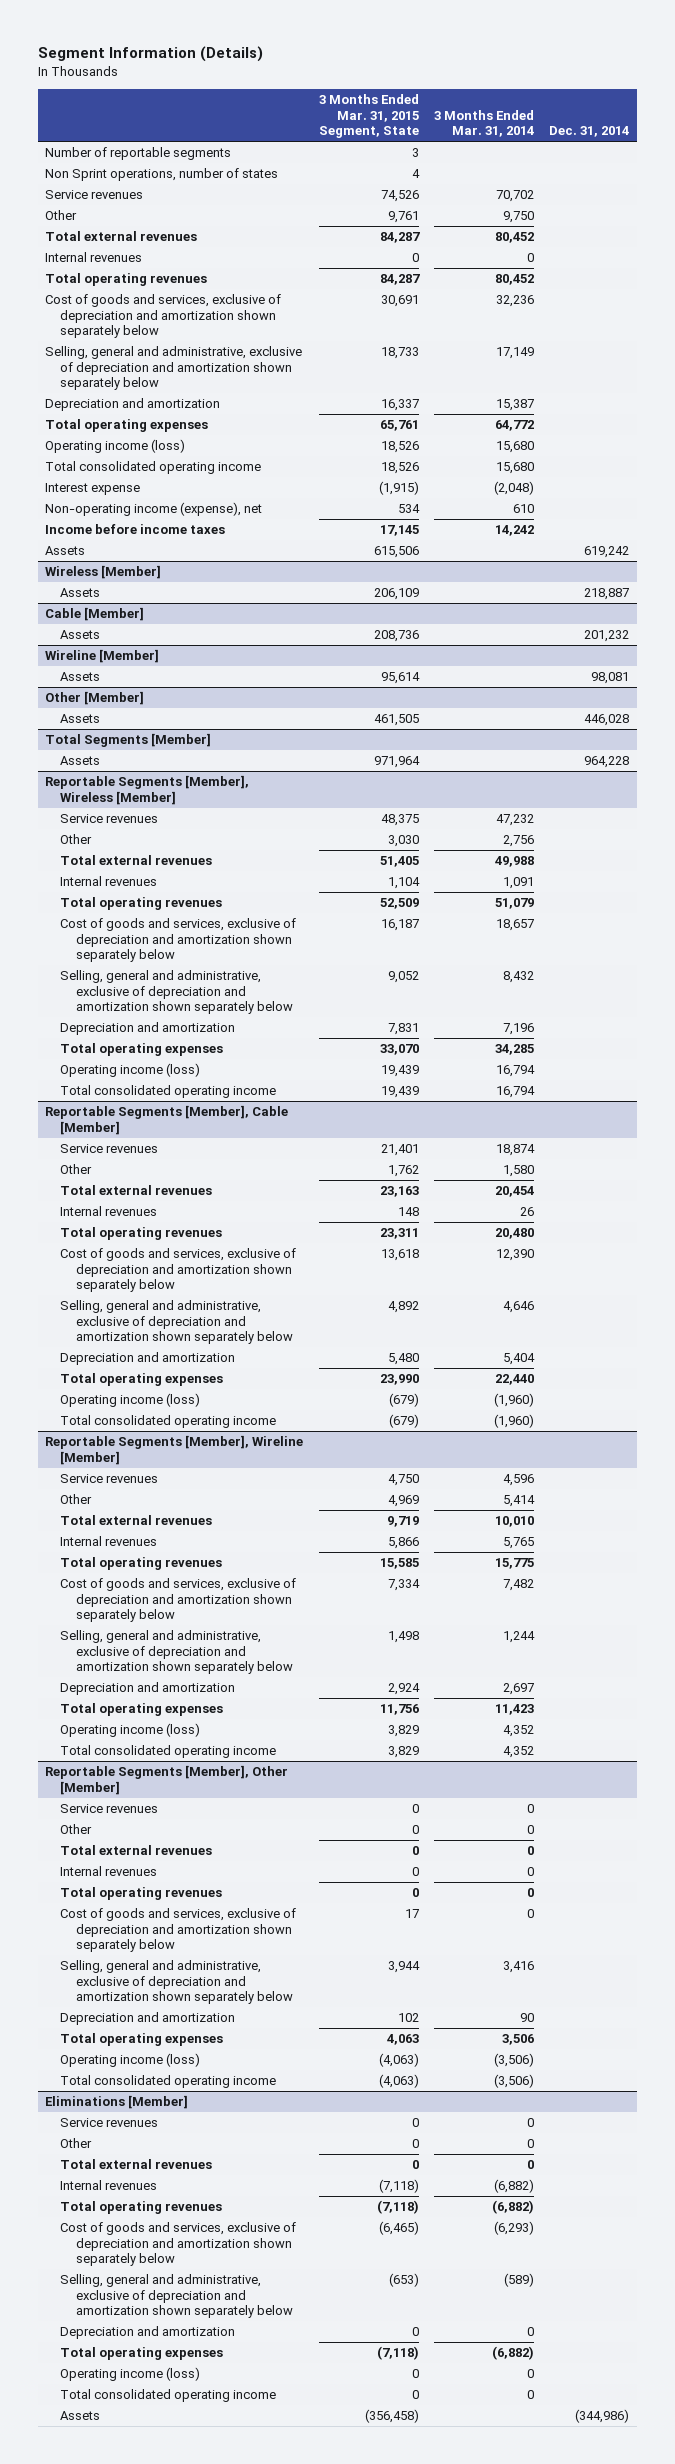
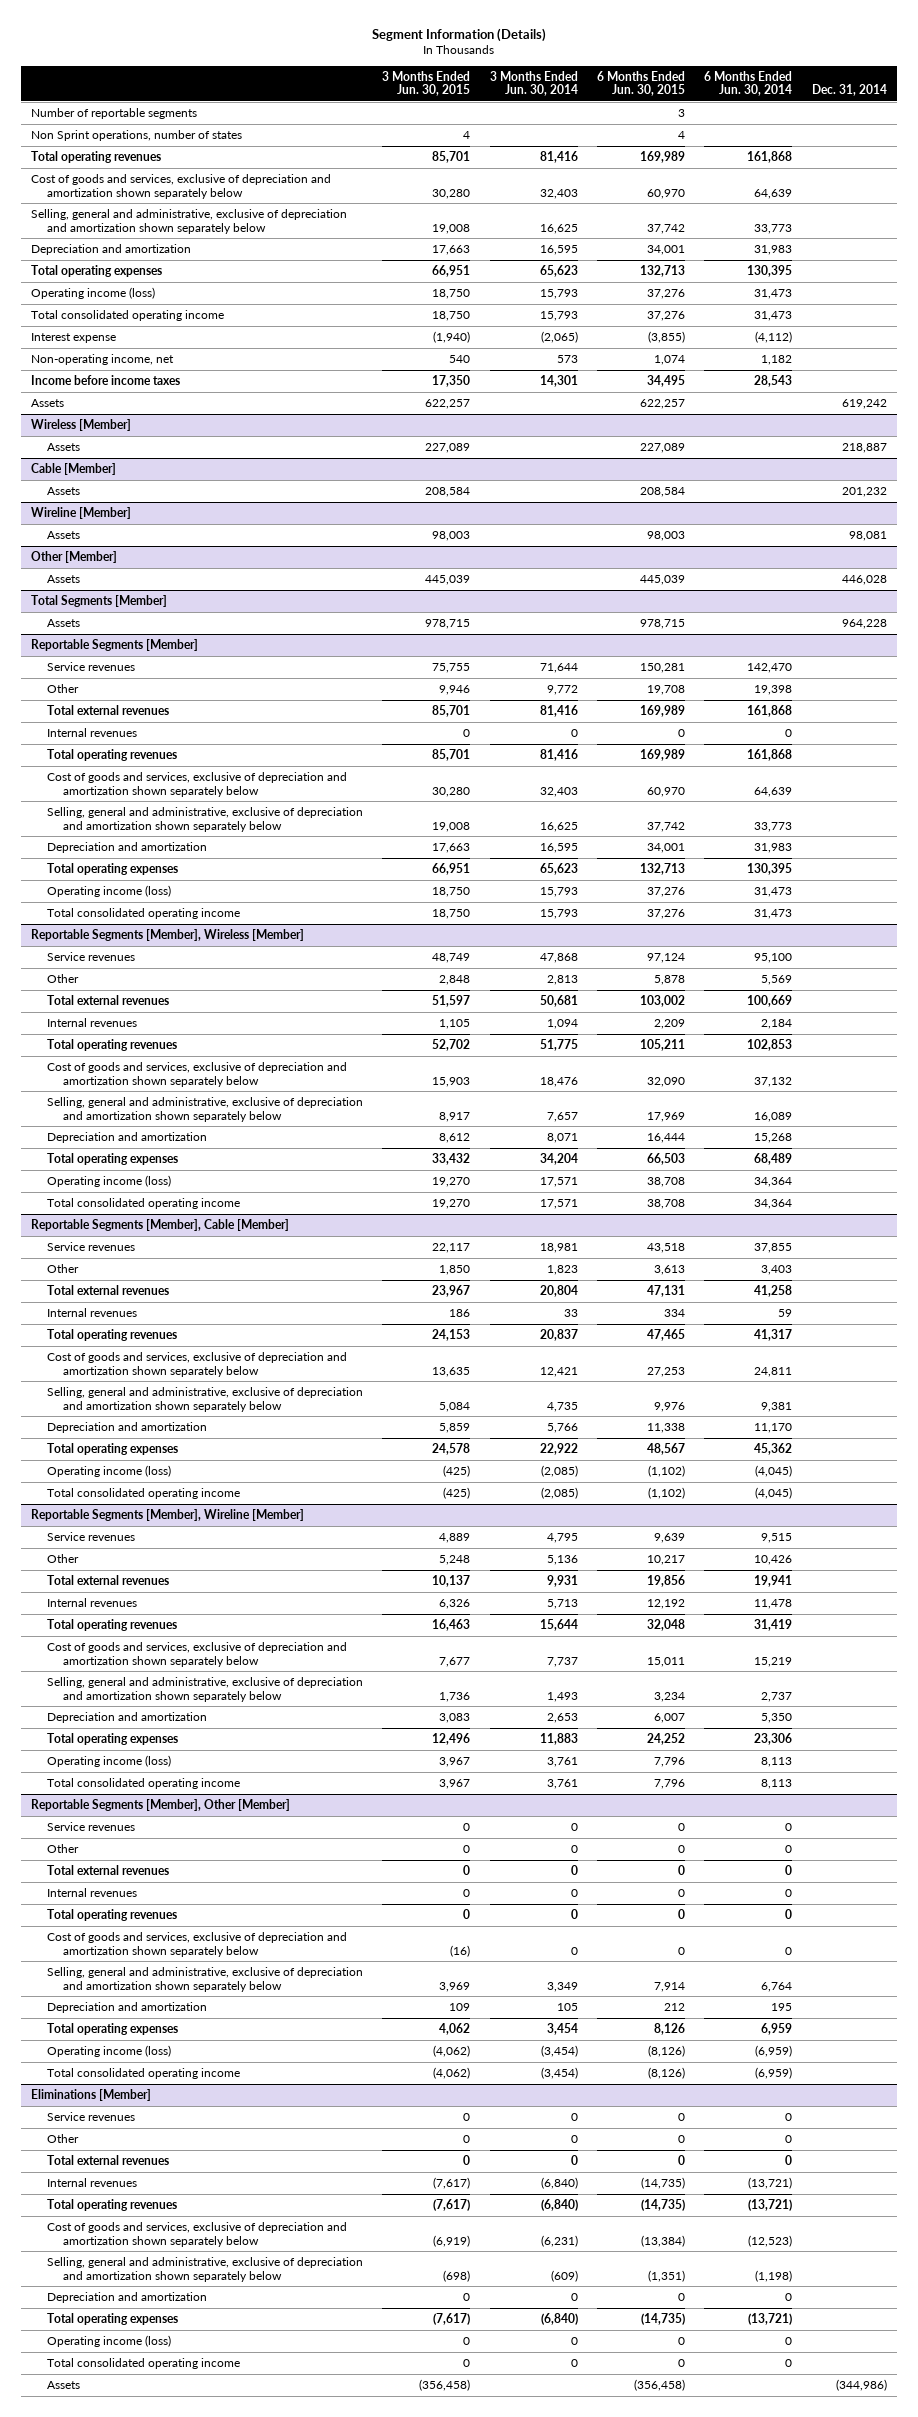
- | 3 Months Ended Mar. 31, 2015 Segment, State | 3 Months Ended Mar. 31, 2014 | Dec. 31, 2014
+ | 3 Months Ended Jun. 30, 2015 | 3 Months Ended Jun. 30, 2014 | 6 Months Ended Jun. 30, 2015 | 6 Months Ended Jun. 30, 2014 | Dec. 31, 2014
- Service revenues | 74,526 | 70,702 |
- Other | 9,761 | 9,750 |
- Total external revenues | 84,287 | 80,452 |
- Internal revenues | 0 | 0 |
- Non-operating income (expense), net | 534 | 610 |
+ Non-operating income, net | 540 | 573 | 1,074 | 1,182 |
+ Reportable Segments [Member]
+ Service revenues | 75,755 | 71,644 | 150,281 | 142,470 |
+ Other | 9,946 | 9,772 | 19,708 | 19,398 |
+ Total external revenues | 85,701 | 81,416 | 169,989 | 161,868 |
+ Internal revenues | 0 | 0 | 0 | 0 |
+ Total operating revenues | 85,701 | 81,416 | 169,989 | 161,868 |
+ Cost of goods and services, exclusive of depreciation and amortization shown separately below | 30,280 | 32,403 | 60,970 | 64,639 |
+ Selling, general and administrative, exclusive of depreciation and amortization shown separately below | 19,008 | 16,625 | 37,742 | 33,773 |
+ Depreciation and amortization | 17,663 | 16,595 | 34,001 | 31,983 |
+ Total operating expenses | 66,951 | 65,623 | 132,713 | 130,395 |
+ Operating income (loss) | 18,750 | 15,793 | 37,276 | 31,473 |
+ Total consolidated operating income | 18,750 | 15,793 | 37,276 | 31,473 |

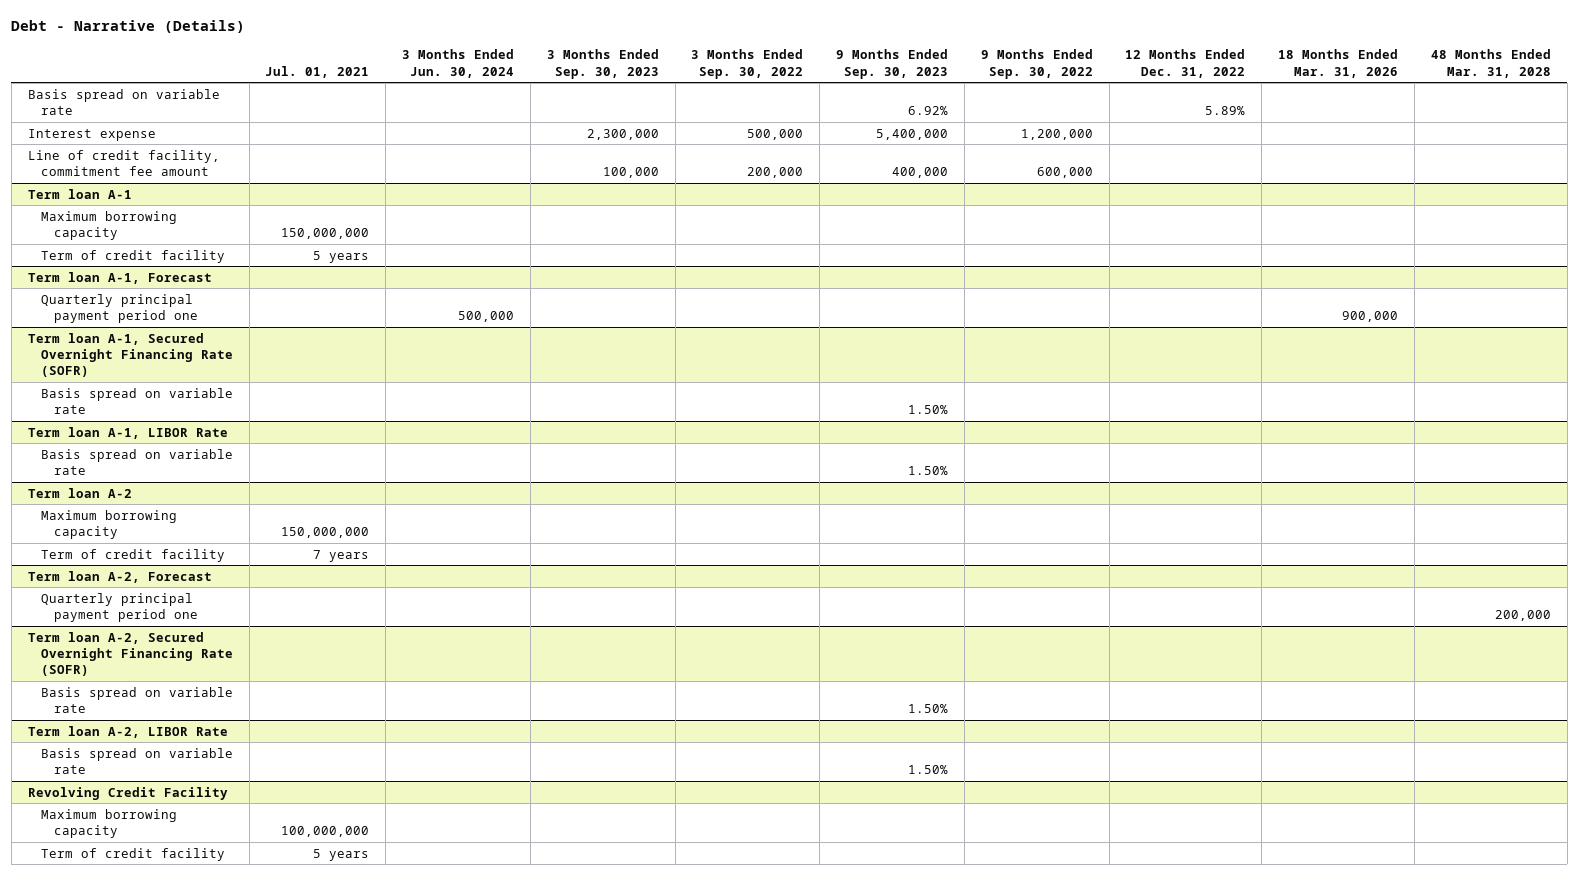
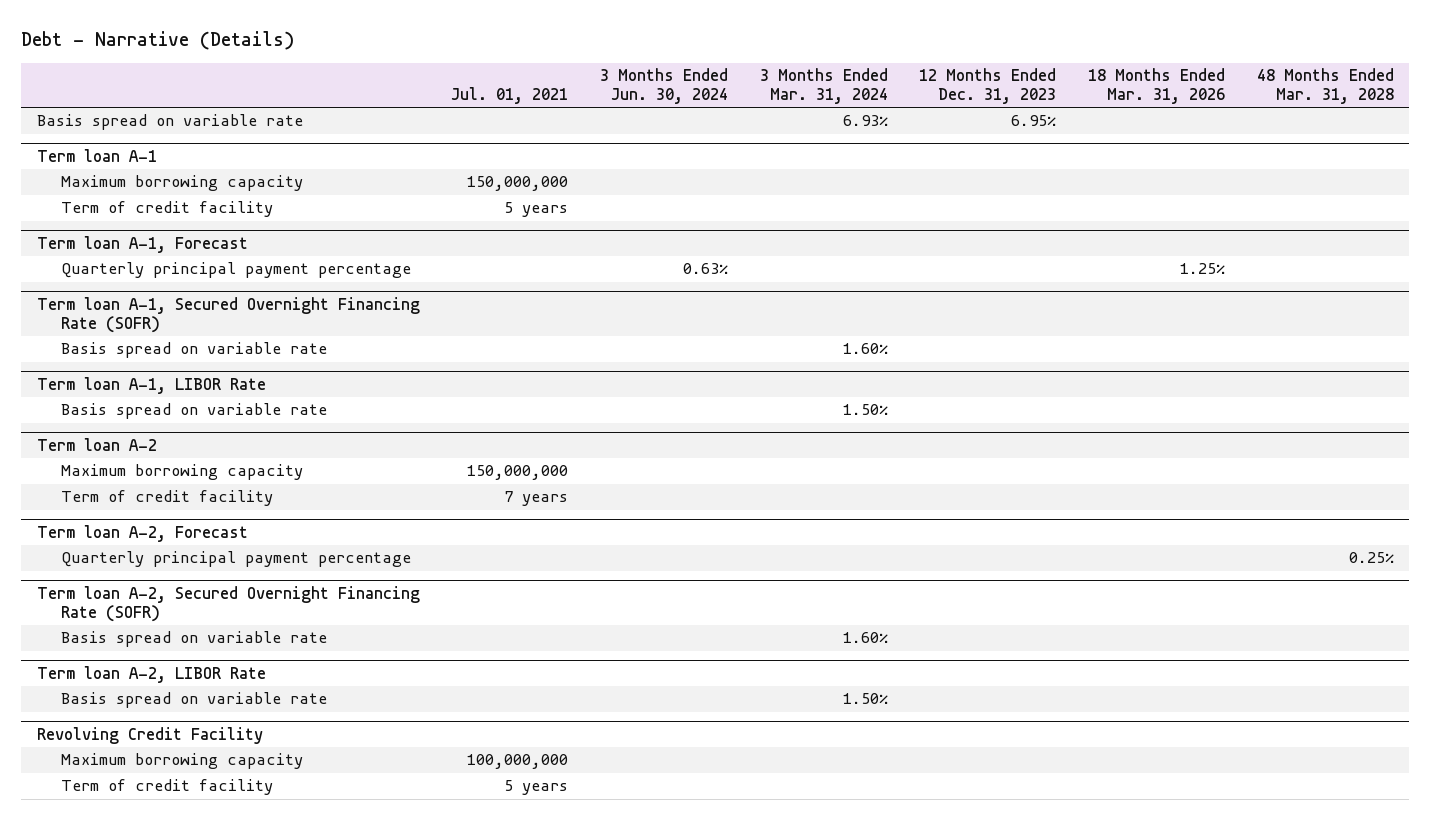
- | Jul. 01, 2021 | 3 Months Ended Jun. 30, 2024 | 3 Months Ended Sep. 30, 2023 | 3 Months Ended Sep. 30, 2022 | 9 Months Ended Sep. 30, 2023 | 9 Months Ended Sep. 30, 2022 | 12 Months Ended Dec. 31, 2022 | 18 Months Ended Mar. 31, 2026 | 48 Months Ended Mar. 31, 2028
+ | Jul. 01, 2021 | 3 Months Ended Jun. 30, 2024 | 3 Months Ended Mar. 31, 2024 | 12 Months Ended Dec. 31, 2023 | 18 Months Ended Mar. 31, 2026 | 48 Months Ended Mar. 31, 2028
- Interest expense | | | 2,300,000 | 500,000 | 5,400,000 | 1,200,000 | | |
- Line of credit facility, commitment fee amount | | | 100,000 | 200,000 | 400,000 | 600,000 | | |
@ Term loan A-1, Forecast
- Quarterly principal payment period one | | 500,000 | | | | | | 900,000 |
+ Quarterly principal payment percentage | | 0.63% | | | 1.25% |
@ Term loan A-2, Forecast
- Quarterly principal payment period one | | | | | | | | | 200,000
+ Quarterly principal payment percentage | | | | | | 0.25%

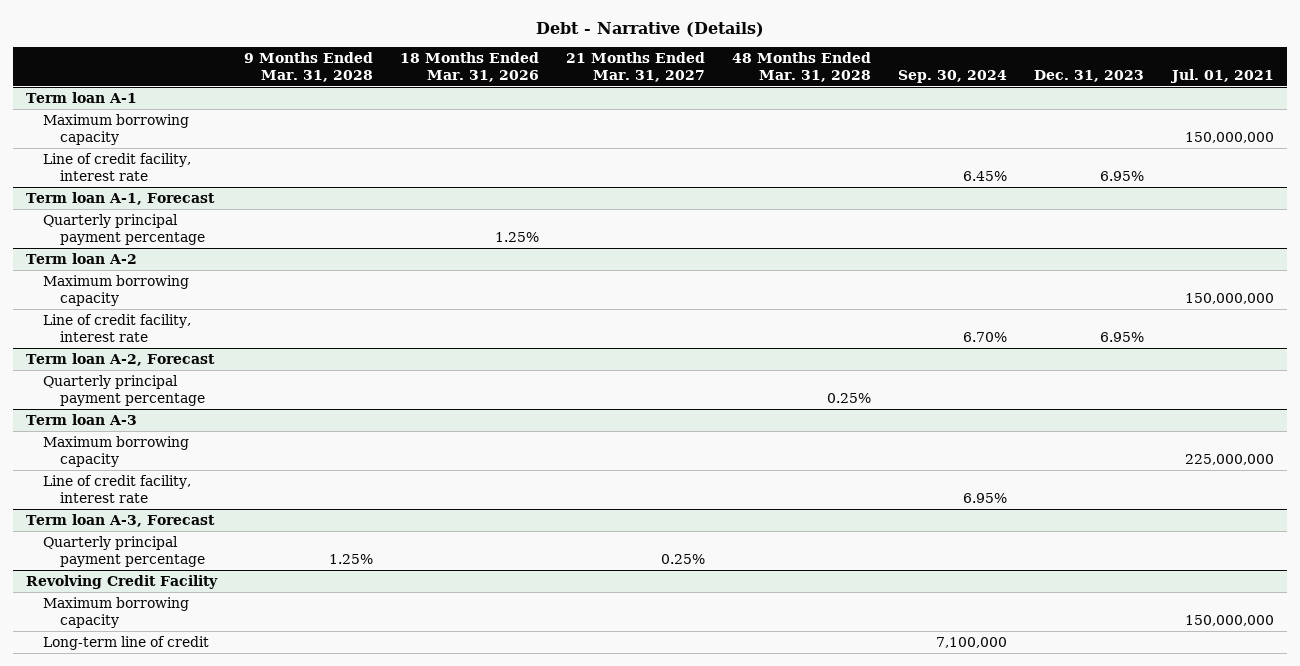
- | Jul. 01, 2021 | 3 Months Ended Jun. 30, 2024 | 3 Months Ended Mar. 31, 2024 | 12 Months Ended Dec. 31, 2023 | 18 Months Ended Mar. 31, 2026 | 48 Months Ended Mar. 31, 2028
+ | 9 Months Ended Mar. 31, 2028 | 18 Months Ended Mar. 31, 2026 | 21 Months Ended Mar. 31, 2027 | 48 Months Ended Mar. 31, 2028 | Sep. 30, 2024 | Dec. 31, 2023 | Jul. 01, 2021
- Basis spread on variable rate | | | 6.93% | 6.95% | |
@ Term loan A-1
- Term of credit facility | 5 years | | | | |
+ Line of credit facility, interest rate | | | | | 6.45% | 6.95% |
- Term loan A-1, Secured Overnight Financing Rate (SOFR)
- Basis spread on variable rate | | | 1.60% | | |
- Term loan A-1, LIBOR Rate
- Basis spread on variable rate | | | 1.50% | | |
@ Term loan A-2
- Term of credit facility | 7 years | | | | |
+ Line of credit facility, interest rate | | | | | 6.70% | 6.95% |
- Term loan A-2, Secured Overnight Financing Rate (SOFR)
- Basis spread on variable rate | | | 1.60% | | |
- Term loan A-2, LIBOR Rate
- Basis spread on variable rate | | | 1.50% | | |
+ Term loan A-3
+ Maximum borrowing capacity | | | | | | | 225,000,000
+ Line of credit facility, interest rate | | | | | 6.95% | |
+ Term loan A-3, Forecast
+ Quarterly principal payment percentage | 1.25% | | 0.25% | | | |
@ Revolving Credit Facility
- Maximum borrowing capacity | 100,000,000 | | | | |
- Term of credit facility | 5 years | | | | |
+ Maximum borrowing capacity | | | | | | | 150,000,000
+ Long-term line of credit | | | | | 7,100,000 | |

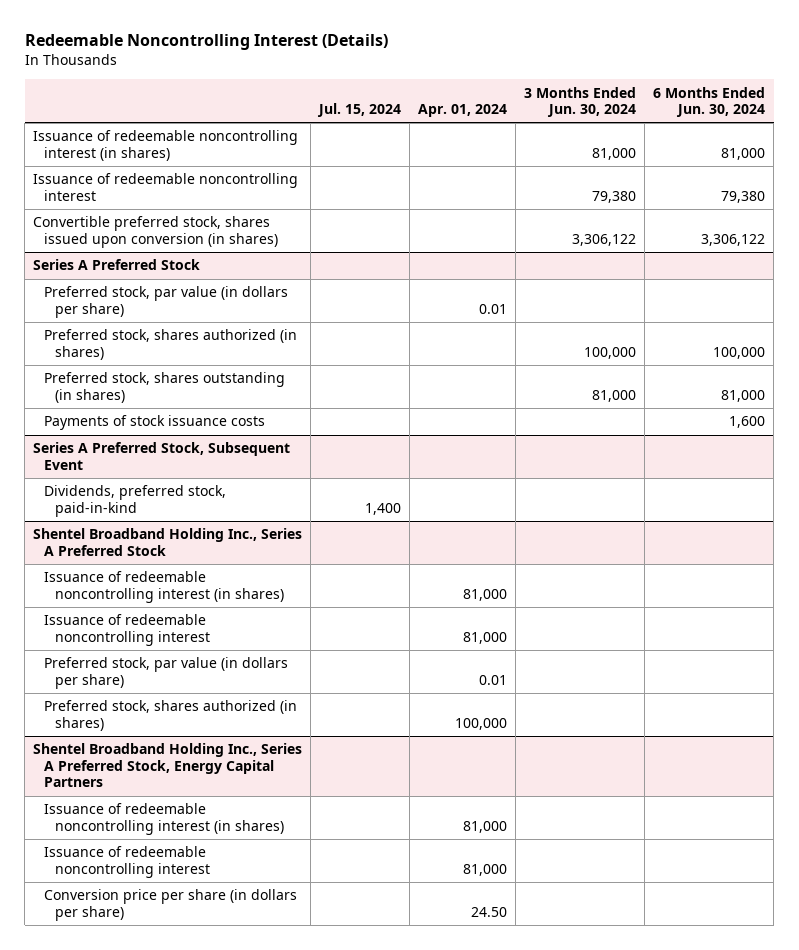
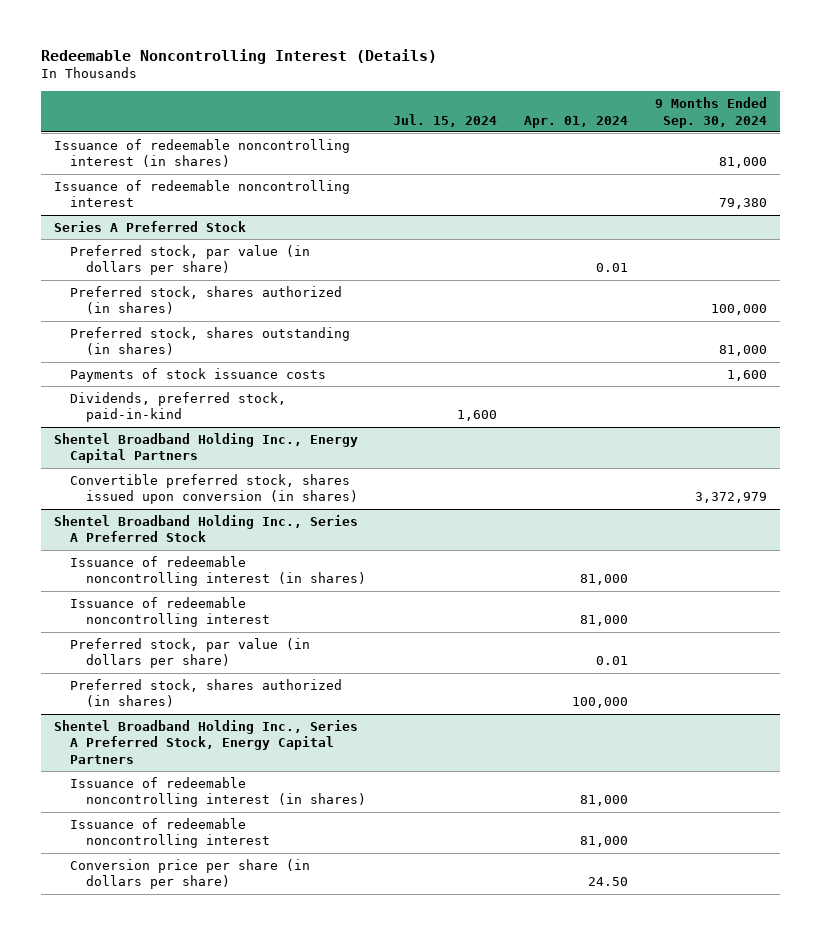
- | Jul. 15, 2024 | Apr. 01, 2024 | 3 Months Ended Jun. 30, 2024 | 6 Months Ended Jun. 30, 2024
+ | Jul. 15, 2024 | Apr. 01, 2024 | 9 Months Ended Sep. 30, 2024
- Convertible preferred stock, shares issued upon conversion (in shares) | | | 3,306,122 | 3,306,122
- Series A Preferred Stock, Subsequent Event
- Dividends, preferred stock, paid-in-kind | 1,400 | | |
@ Series A Preferred Stock
+ Dividends, preferred stock, paid-in-kind | 1,600 | |
+ Shentel Broadband Holding Inc., Energy Capital Partners
+ Convertible preferred stock, shares issued upon conversion (in shares) | | | 3,372,979

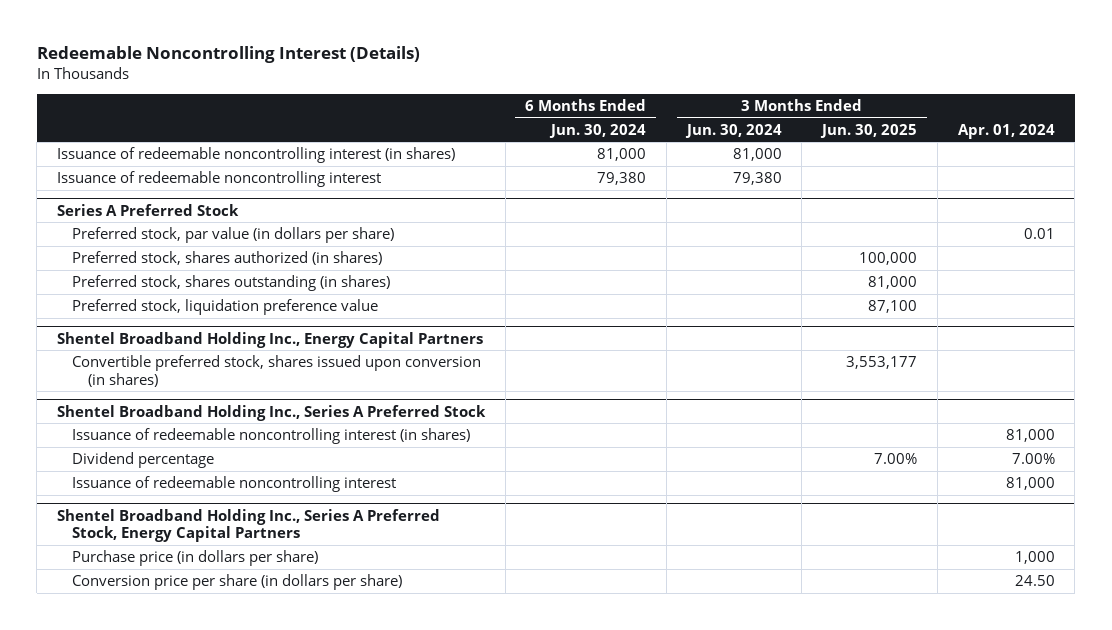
- | Jul. 15, 2024 | Apr. 01, 2024 | 9 Months Ended Sep. 30, 2024
+ | 6 Months Ended Jun. 30, 2024 | 3 Months Ended Jun. 30, 2024 | 3 Months Ended Jun. 30, 2025 | Apr. 01, 2024
@ Series A Preferred Stock
- Payments of stock issuance costs | | | 1,600
- Dividends, preferred stock, paid-in-kind | 1,600 | |
+ Preferred stock, liquidation preference value | | | 87,100 |
@ Shentel Broadband Holding Inc., Series A Preferred Stock
+ Dividend percentage | | | 7.00% | 7.00%
- Preferred stock, par value (in dollars per share) | | 0.01 |
- Preferred stock, shares authorized (in shares) | | 100,000 |
@ Shentel Broadband Holding Inc., Series A Preferred Stock, Energy Capital Partners
- Issuance of redeemable noncontrolling interest (in shares) | | 81,000 |
- Issuance of redeemable noncontrolling interest | | 81,000 |
+ Purchase price (in dollars per share) | | | | 1,000

